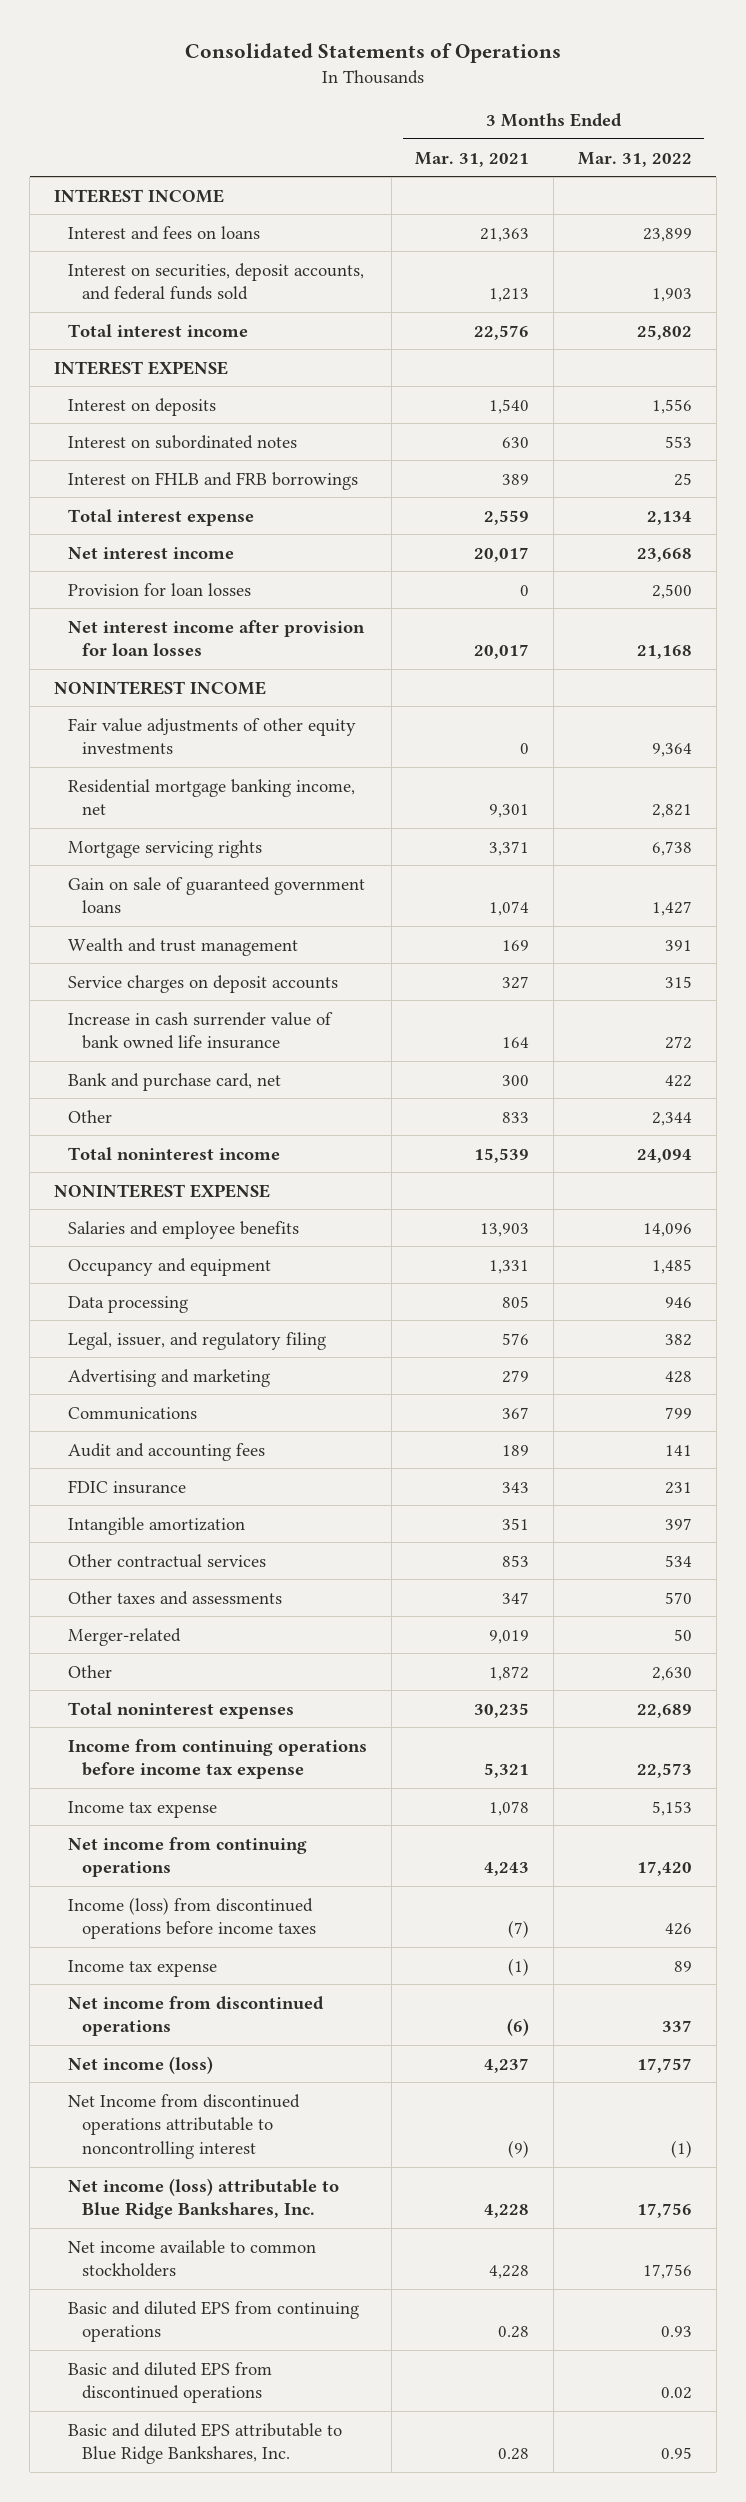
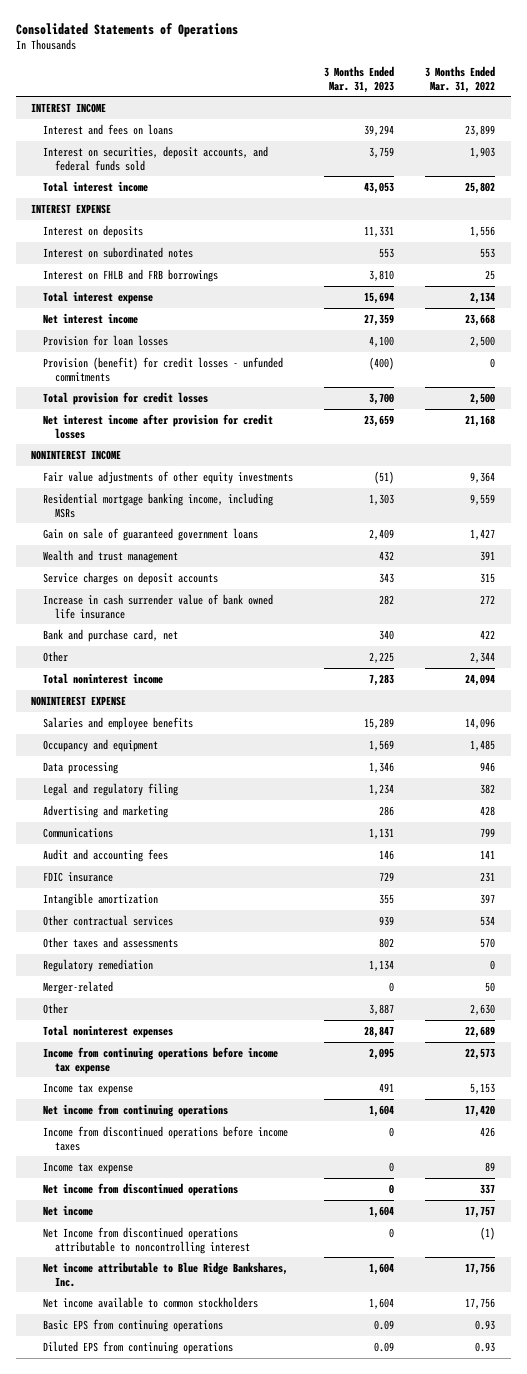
- | 3 Months Ended Mar. 31, 2021 | 3 Months Ended Mar. 31, 2022
+ | 3 Months Ended Mar. 31, 2023 | 3 Months Ended Mar. 31, 2022
- Net interest income after provision for loan losses | 20,017 | 21,168
+ Provision (benefit) for credit losses - unfunded commitments | (400) | 0
+ Total provision for credit losses | 3,700 | 2,500
+ Net interest income after provision for credit losses | 23,659 | 21,168
- Residential mortgage banking income, net | 9,301 | 2,821
- Mortgage servicing rights | 3,371 | 6,738
+ Residential mortgage banking income, including MSRs | 1,303 | 9,559
- Legal, issuer, and regulatory filing | 576 | 382
+ Legal and regulatory filing | 1,234 | 382
+ Regulatory remediation | 1,134 | 0
- Income (loss) from discontinued operations before income taxes | (7) | 426
+ Income from discontinued operations before income taxes | 0 | 426
- Net income (loss) | 4,237 | 17,757
+ Net income | 1,604 | 17,757
- Net income (loss) attributable to Blue Ridge Bankshares, Inc. | 4,228 | 17,756
+ Net income attributable to Blue Ridge Bankshares, Inc. | 1,604 | 17,756
- Basic and diluted EPS from continuing operations | 0.28 | 0.93
- Basic and diluted EPS from discontinued operations | | 0.02
- Basic and diluted EPS attributable to Blue Ridge Bankshares, Inc. | 0.28 | 0.95
+ Basic EPS from continuing operations | 0.09 | 0.93
+ Diluted EPS from continuing operations | 0.09 | 0.93

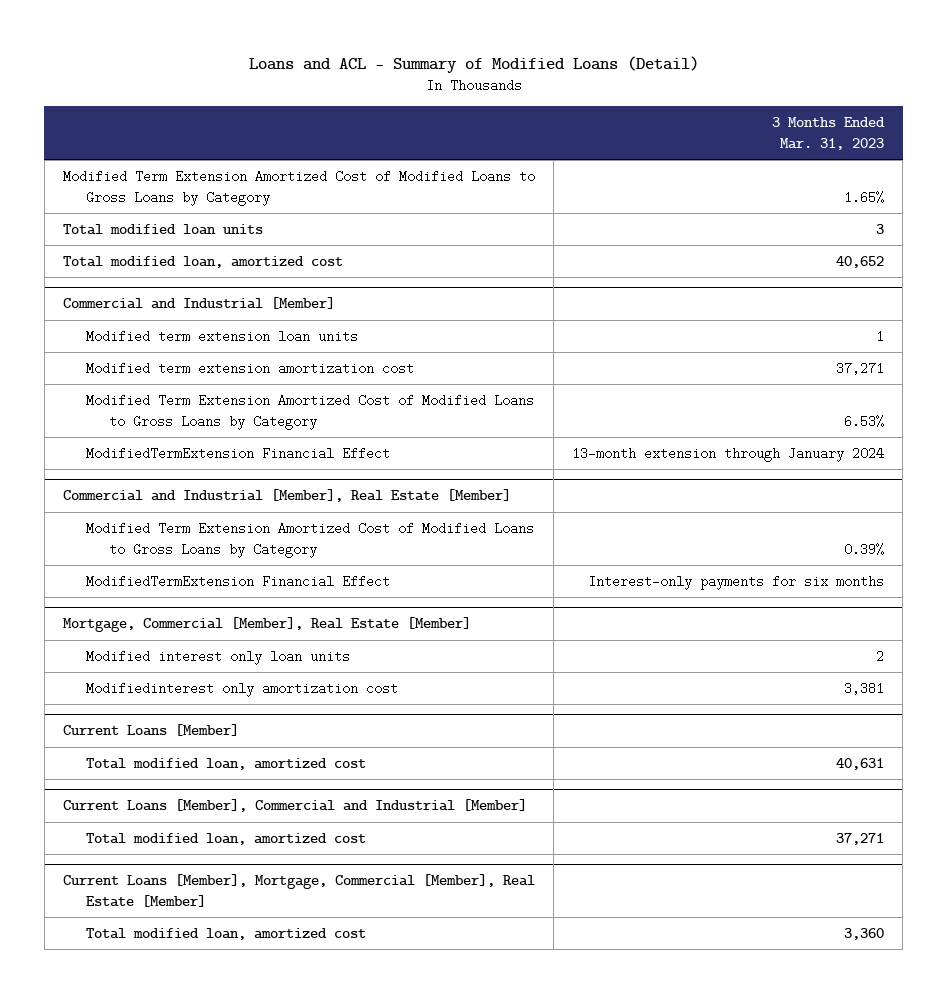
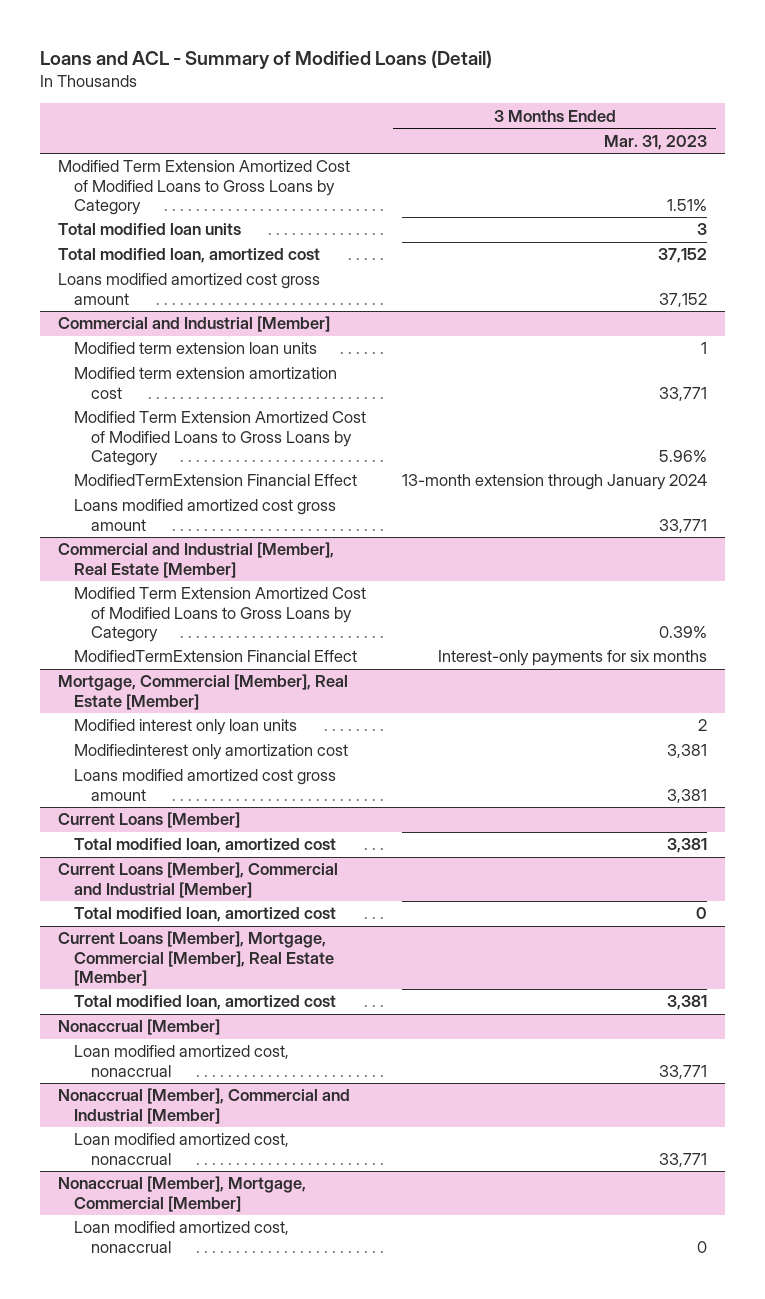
- Modified Term Extension Amortized Cost of Modified Loans to Gross Loans by Category | 1.65%
+ Modified Term Extension Amortized Cost of Modified Loans to Gross Loans by Category | 1.51%
- Total modified loan, amortized cost | 40,652
+ Total modified loan, amortized cost | 37,152
+ Loans modified amortized cost gross amount | 37,152
@ Commercial and Industrial [Member]
- Modified term extension amortization cost | 37,271
- Modified Term Extension Amortized Cost of Modified Loans to Gross Loans by Category | 6.53%
+ Modified term extension amortization cost | 33,771
+ Modified Term Extension Amortized Cost of Modified Loans to Gross Loans by Category | 5.96%
+ Loans modified amortized cost gross amount | 33,771
@ Mortgage, Commercial [Member], Real Estate [Member]
+ Loans modified amortized cost gross amount | 3,381
@ Current Loans [Member]
- Total modified loan, amortized cost | 40,631
+ Total modified loan, amortized cost | 3,381
@ Current Loans [Member], Commercial and Industrial [Member]
- Total modified loan, amortized cost | 37,271
+ Total modified loan, amortized cost | 0
@ Current Loans [Member], Mortgage, Commercial [Member], Real Estate [Member]
- Total modified loan, amortized cost | 3,360
+ Total modified loan, amortized cost | 3,381
+ Nonaccrual [Member]
+ Loan modified amortized cost, nonaccrual | 33,771
+ Nonaccrual [Member], Commercial and Industrial [Member]
+ Loan modified amortized cost, nonaccrual | 33,771
+ Nonaccrual [Member], Mortgage, Commercial [Member]
+ Loan modified amortized cost, nonaccrual | 0

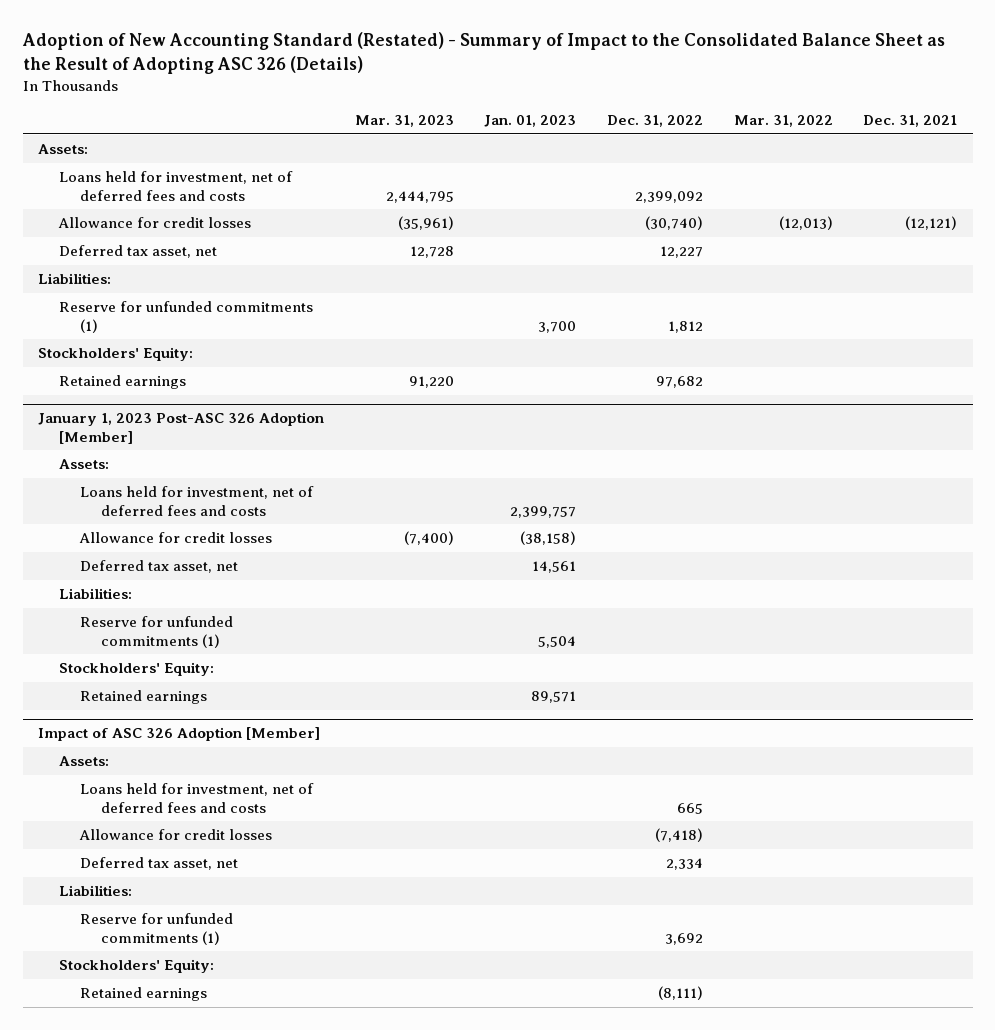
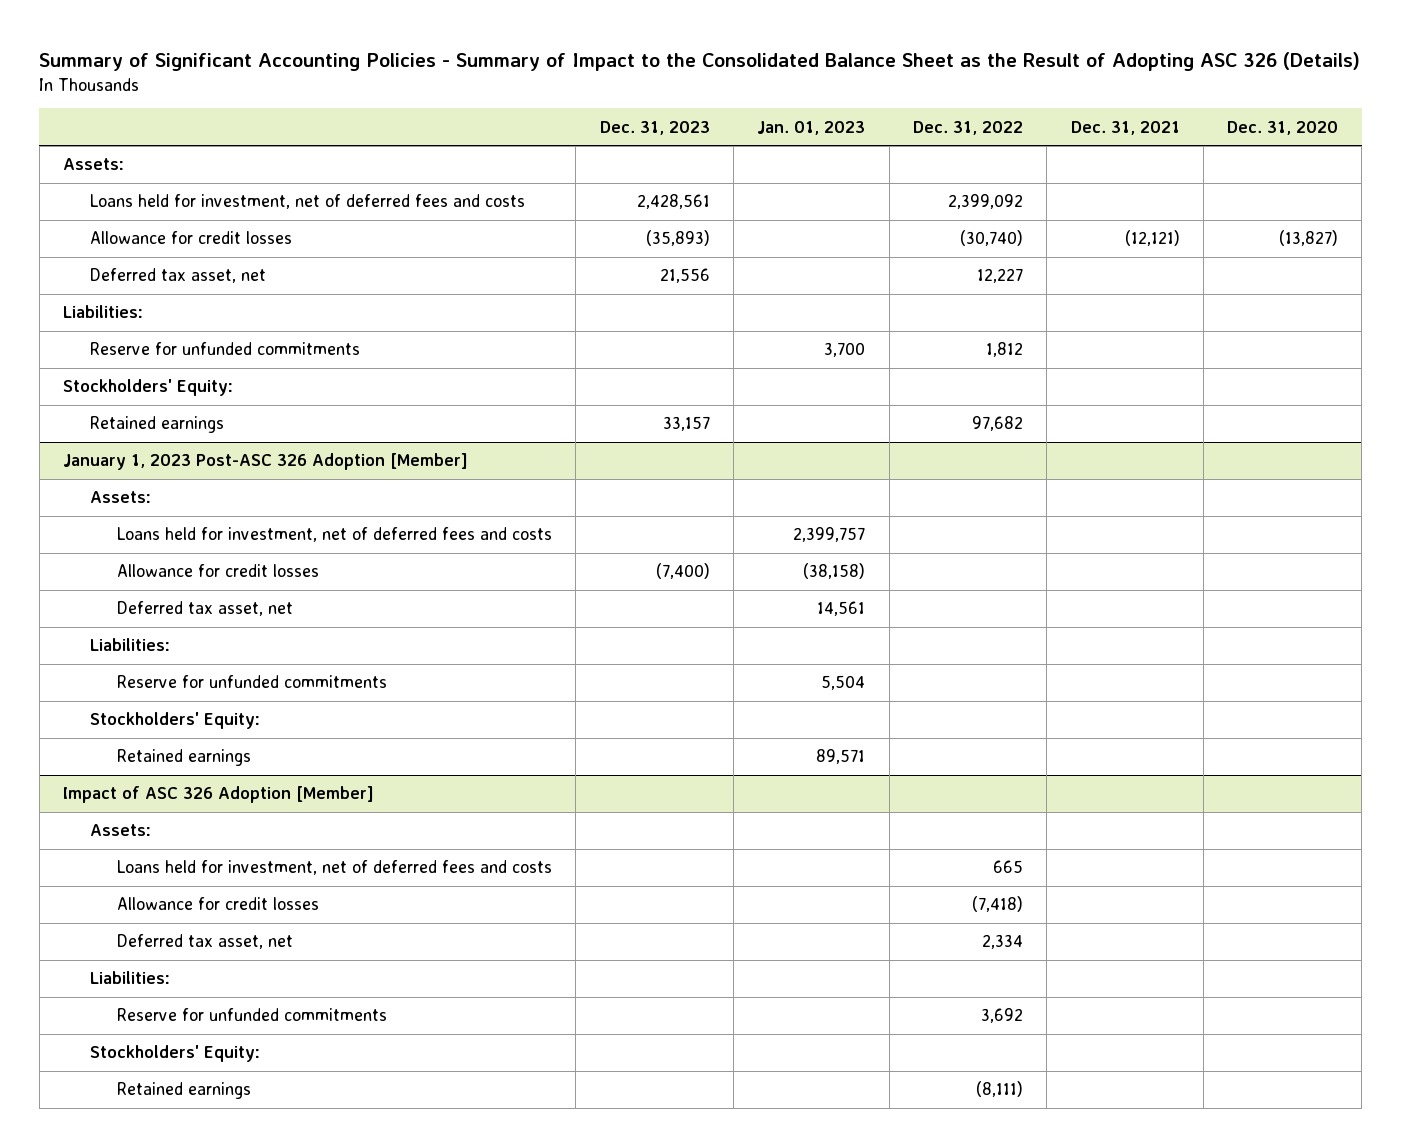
- Adoption of New Accounting Standard (Restated) - Summary of Impact to the Consolidated Balance Sheet as the Result of Adopting ASC 326 (Details)
+ Summary of Significant Accounting Policies - Summary of Impact to the Consolidated Balance Sheet as the Result of Adopting ASC 326 (Details)
- | Mar. 31, 2023 | Jan. 01, 2023 | Dec. 31, 2022 | Mar. 31, 2022 | Dec. 31, 2021
+ | Dec. 31, 2023 | Jan. 01, 2023 | Dec. 31, 2022 | Dec. 31, 2021 | Dec. 31, 2020
- Reserve for unfunded commitments (1) | | 3,700 | 1,812 | |
+ Reserve for unfunded commitments | | 3,700 | 1,812 | |
@ January 1, 2023 Post-ASC 326 Adoption [Member]
- Reserve for unfunded commitments (1) | | 5,504 | | |
+ Reserve for unfunded commitments | | 5,504 | | |
@ Impact of ASC 326 Adoption [Member]
- Reserve for unfunded commitments (1) | | | 3,692 | |
+ Reserve for unfunded commitments | | | 3,692 | |

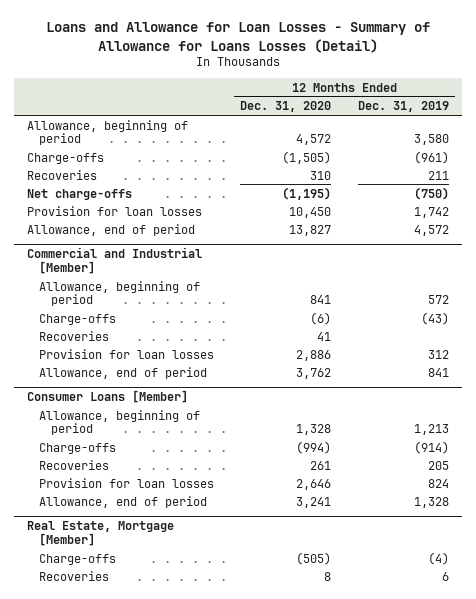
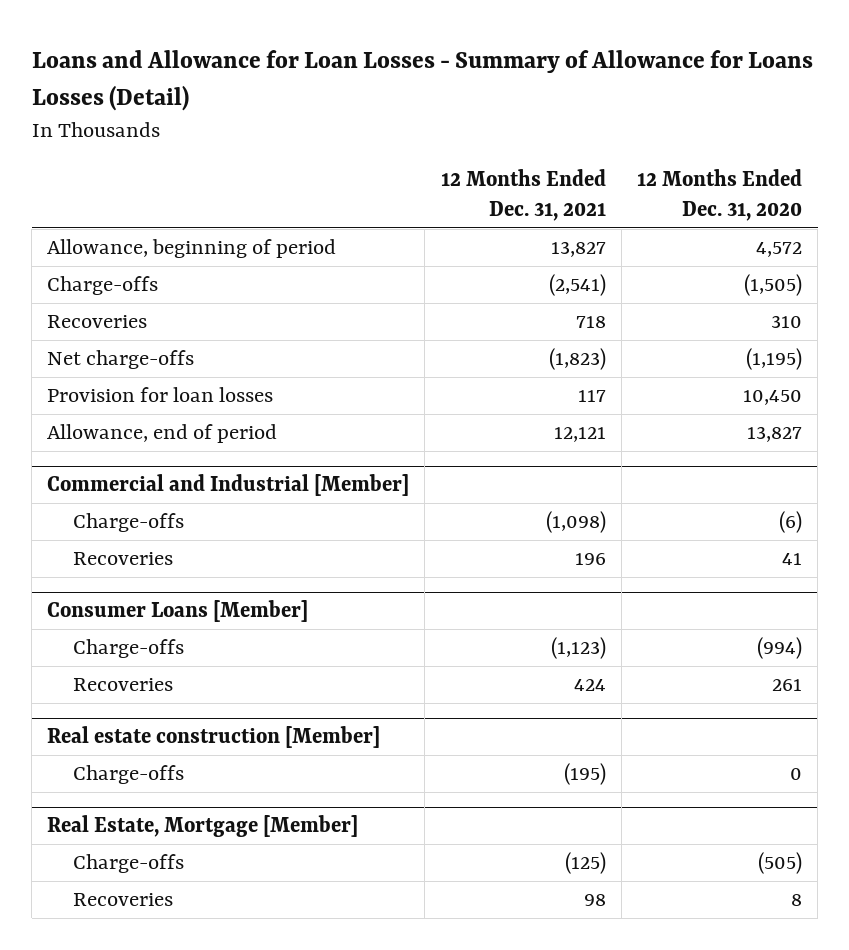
- | 12 Months Ended Dec. 31, 2020 | 12 Months Ended Dec. 31, 2019
+ | 12 Months Ended Dec. 31, 2021 | 12 Months Ended Dec. 31, 2020
@ Commercial and Industrial [Member]
- Allowance, beginning of period | 841 | 572
- Provision for loan losses | 2,886 | 312
- Allowance, end of period | 3,762 | 841
@ Consumer Loans [Member]
- Allowance, beginning of period | 1,328 | 1,213
- Provision for loan losses | 2,646 | 824
- Allowance, end of period | 3,241 | 1,328
+ Real estate construction [Member]
+ Charge-offs | (195) | 0

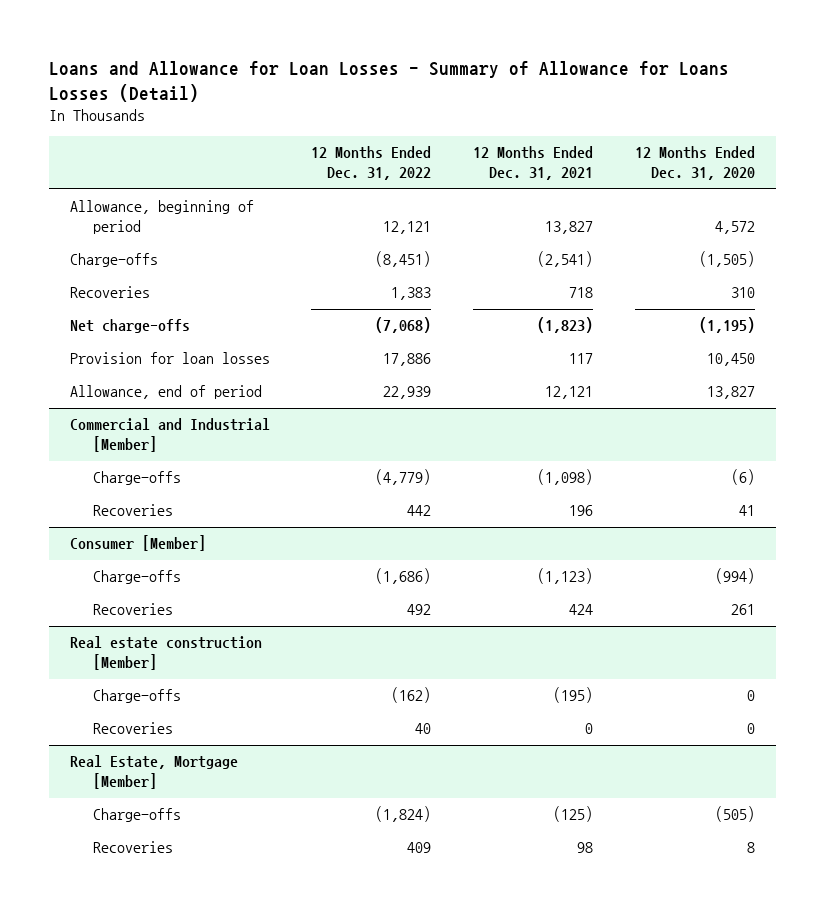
- | 12 Months Ended Dec. 31, 2021 | 12 Months Ended Dec. 31, 2020
+ | 12 Months Ended Dec. 31, 2022 | 12 Months Ended Dec. 31, 2021 | 12 Months Ended Dec. 31, 2020
- Consumer Loans [Member]
+ Consumer [Member]
@ Real estate construction [Member]
+ Recoveries | 40 | 0 | 0

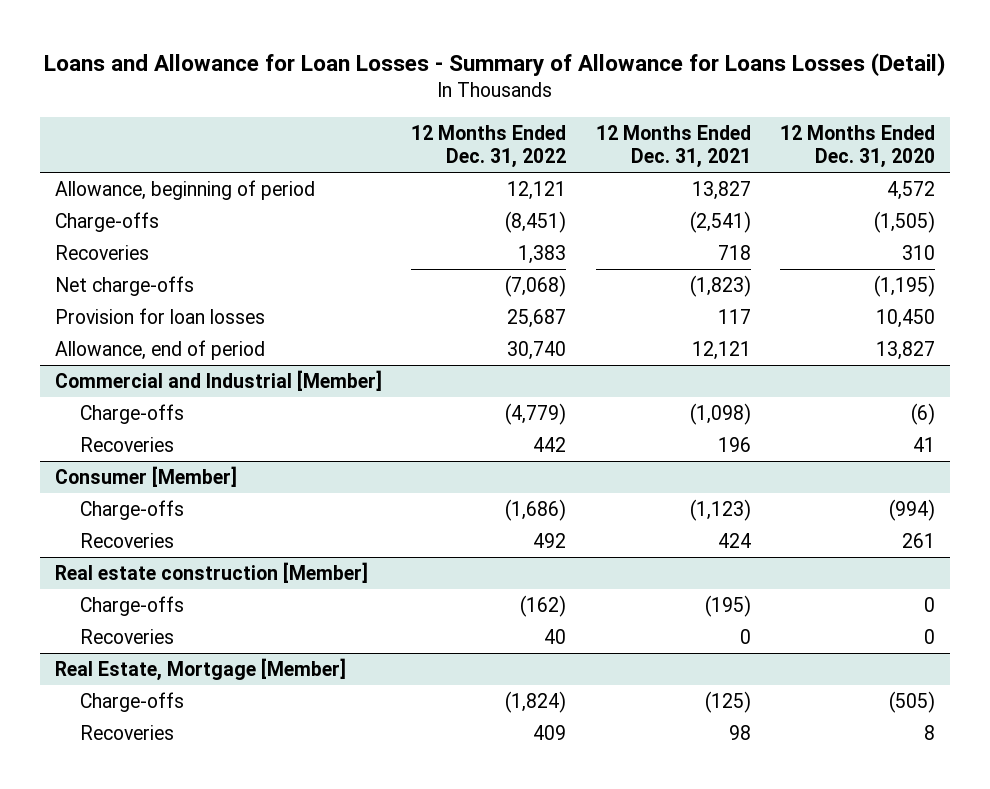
- Provision for loan losses | 17,886 | 117 | 10,450
- Allowance, end of period | 22,939 | 12,121 | 13,827
+ Provision for loan losses | 25,687 | 117 | 10,450
+ Allowance, end of period | 30,740 | 12,121 | 13,827

